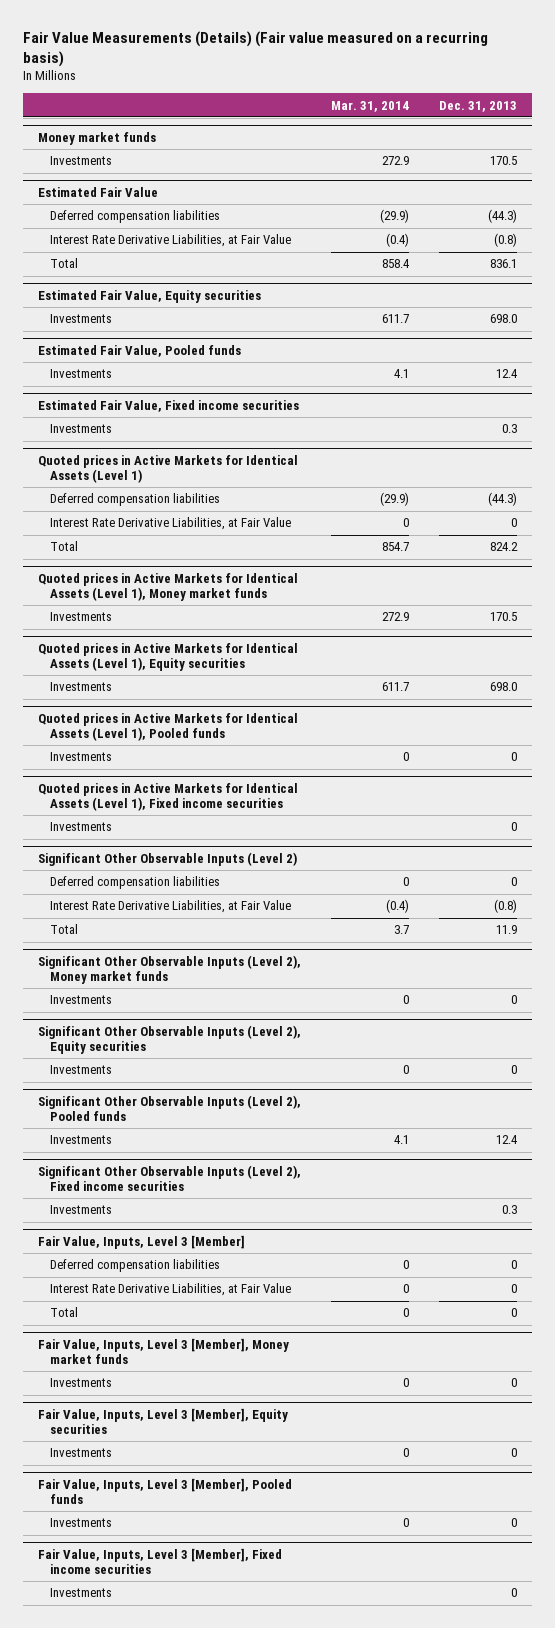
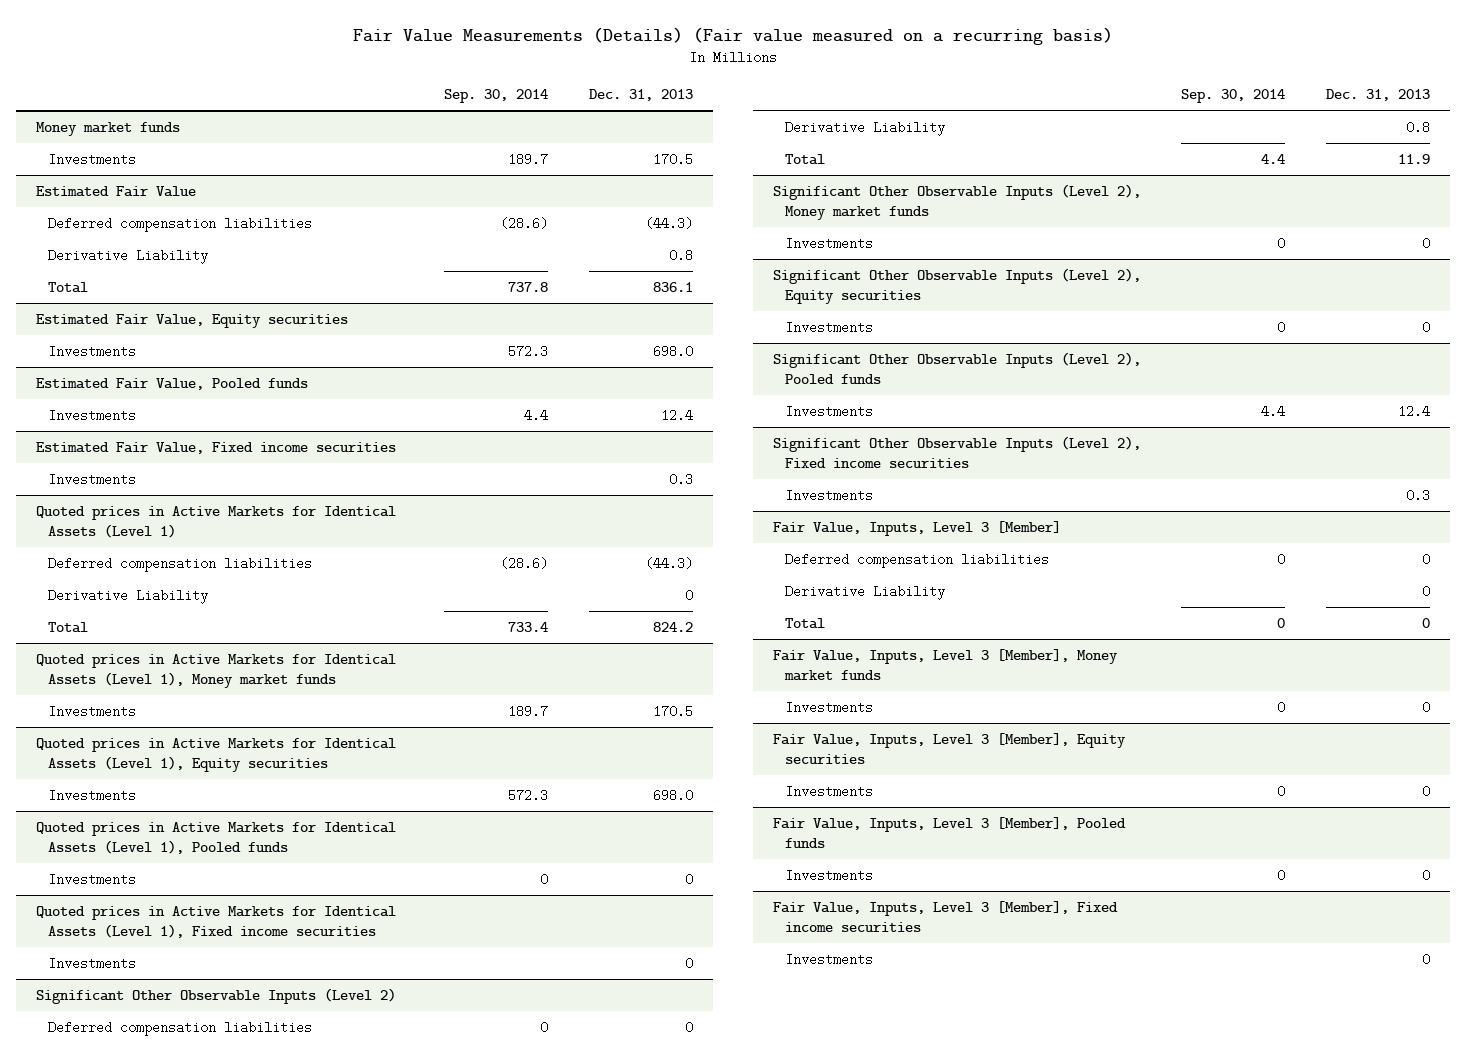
- | Mar. 31, 2014 | Dec. 31, 2013
+ | Sep. 30, 2014 | Dec. 31, 2013
@ Estimated Fair Value
- Interest Rate Derivative Liabilities, at Fair Value | (0.4) | (0.8)
+ Derivative Liability | | 0.8
@ Quoted prices in Active Markets for Identical Assets (Level 1)
- Interest Rate Derivative Liabilities, at Fair Value | 0 | 0
+ Derivative Liability | | 0
@ Significant Other Observable Inputs (Level 2)
- Interest Rate Derivative Liabilities, at Fair Value | (0.4) | (0.8)
+ Derivative Liability | | 0.8
@ Fair Value, Inputs, Level 3 [Member]
- Interest Rate Derivative Liabilities, at Fair Value | 0 | 0
+ Derivative Liability | | 0

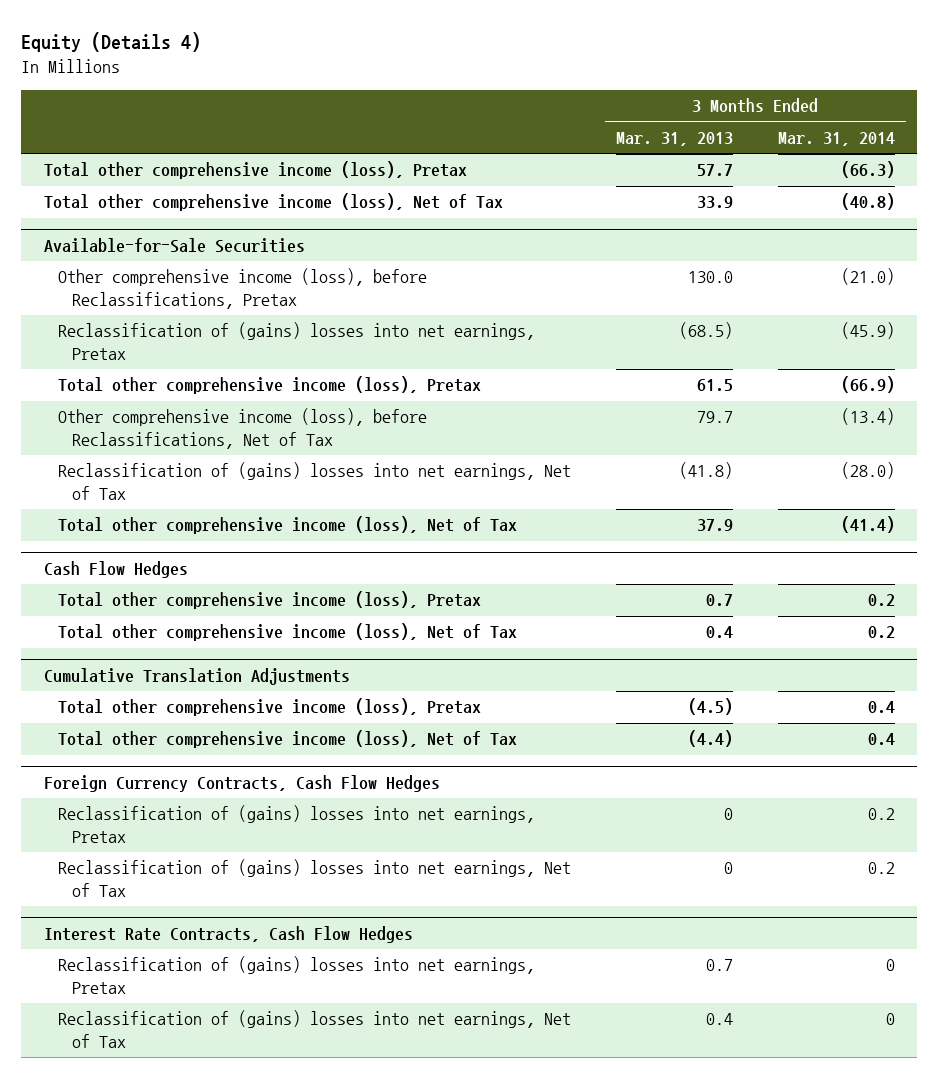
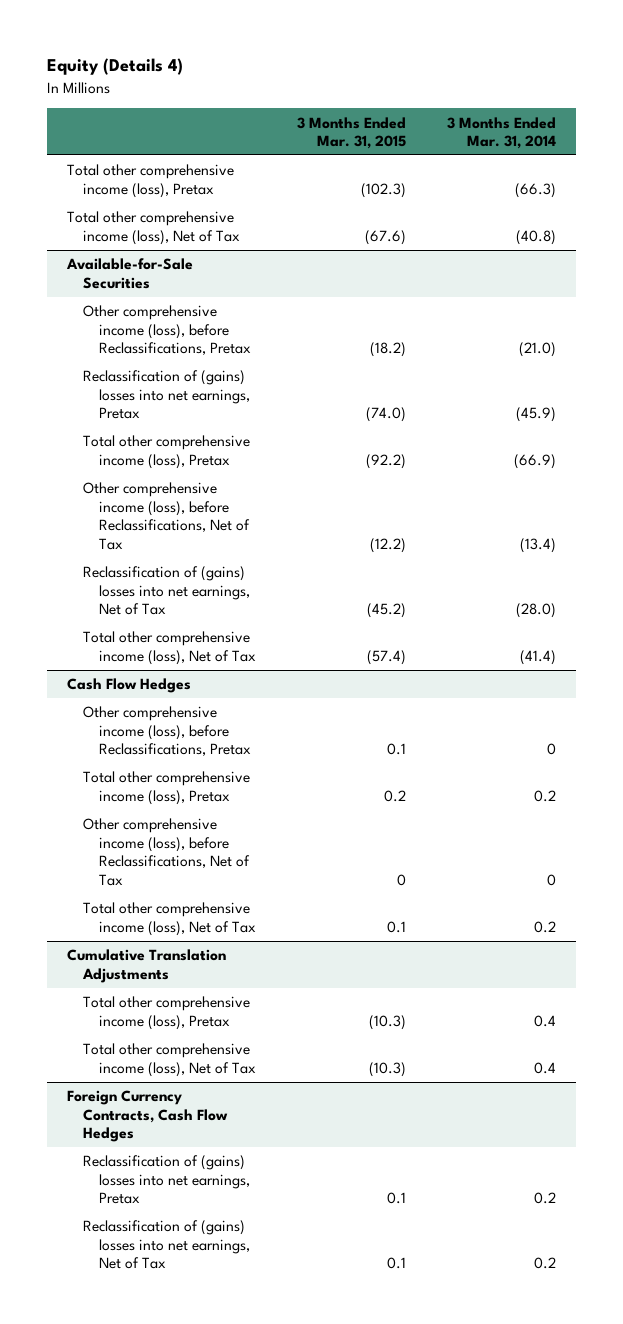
- | 3 Months Ended Mar. 31, 2013 | 3 Months Ended Mar. 31, 2014
+ | 3 Months Ended Mar. 31, 2015 | 3 Months Ended Mar. 31, 2014
@ Cash Flow Hedges
+ Other comprehensive income (loss), before Reclassifications, Pretax | 0.1 | 0
+ Other comprehensive income (loss), before Reclassifications, Net of Tax | 0 | 0
- Interest Rate Contracts, Cash Flow Hedges
- Reclassification of (gains) losses into net earnings, Pretax | 0.7 | 0
- Reclassification of (gains) losses into net earnings, Net of Tax | 0.4 | 0

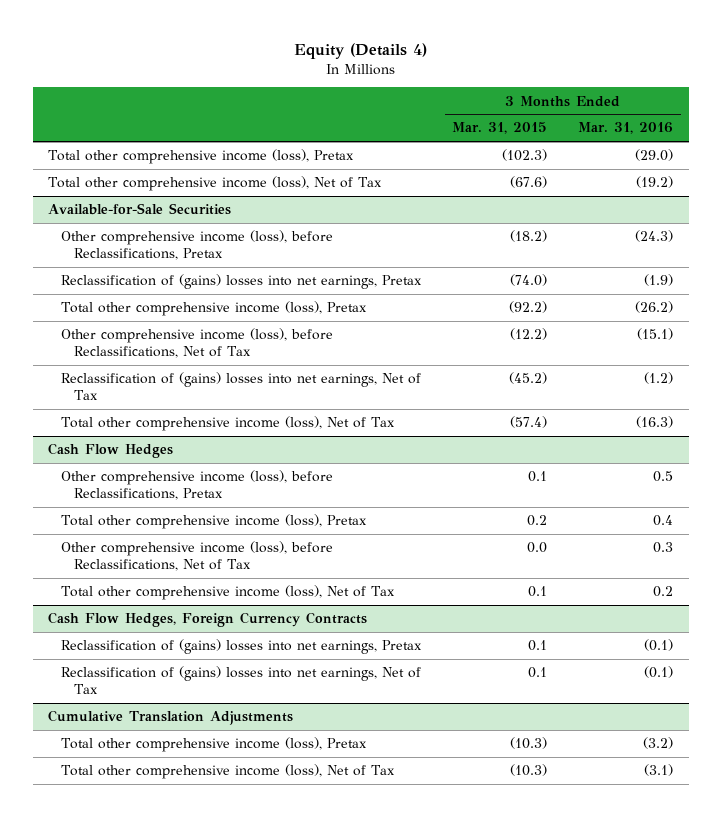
- | 3 Months Ended Mar. 31, 2015 | 3 Months Ended Mar. 31, 2014
+ | 3 Months Ended Mar. 31, 2015 | 3 Months Ended Mar. 31, 2016
@ Cash Flow Hedges
- Other comprehensive income (loss), before Reclassifications, Net of Tax | 0 | 0
+ Other comprehensive income (loss), before Reclassifications, Net of Tax | 0.0 | 0.3
+ Cash Flow Hedges, Foreign Currency Contracts
+ Reclassification of (gains) losses into net earnings, Pretax | 0.1 | (0.1)
+ Reclassification of (gains) losses into net earnings, Net of Tax | 0.1 | (0.1)
- Foreign Currency Contracts, Cash Flow Hedges
- Reclassification of (gains) losses into net earnings, Pretax | 0.1 | 0.2
- Reclassification of (gains) losses into net earnings, Net of Tax | 0.1 | 0.2

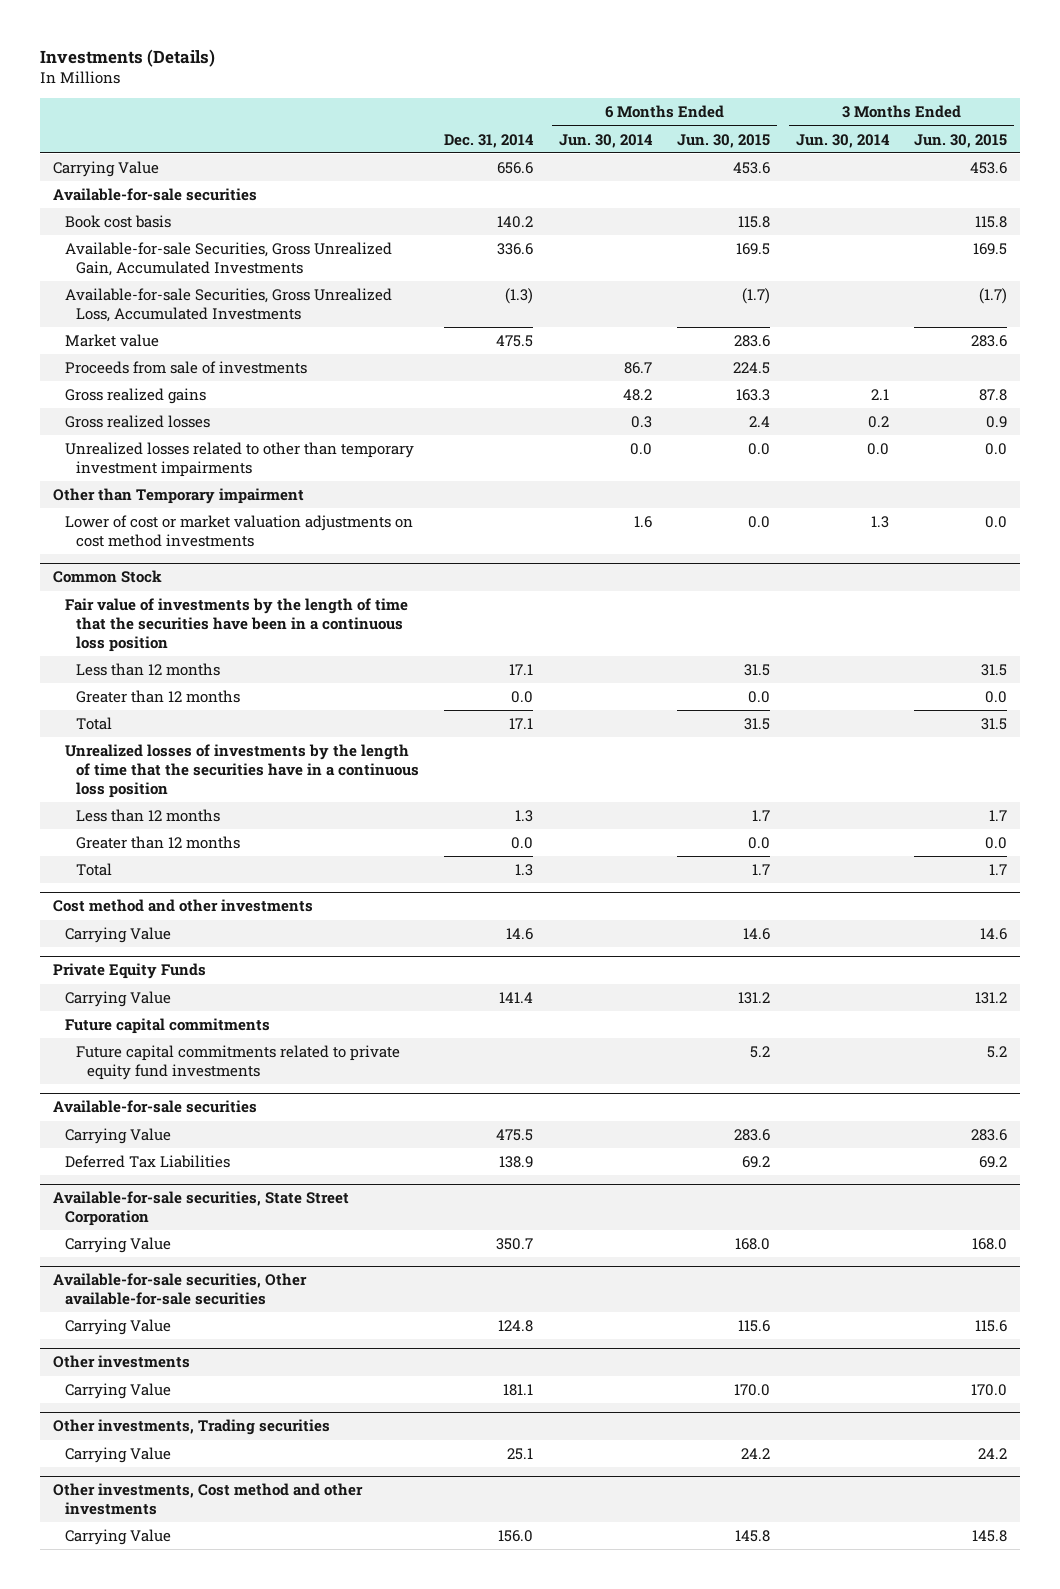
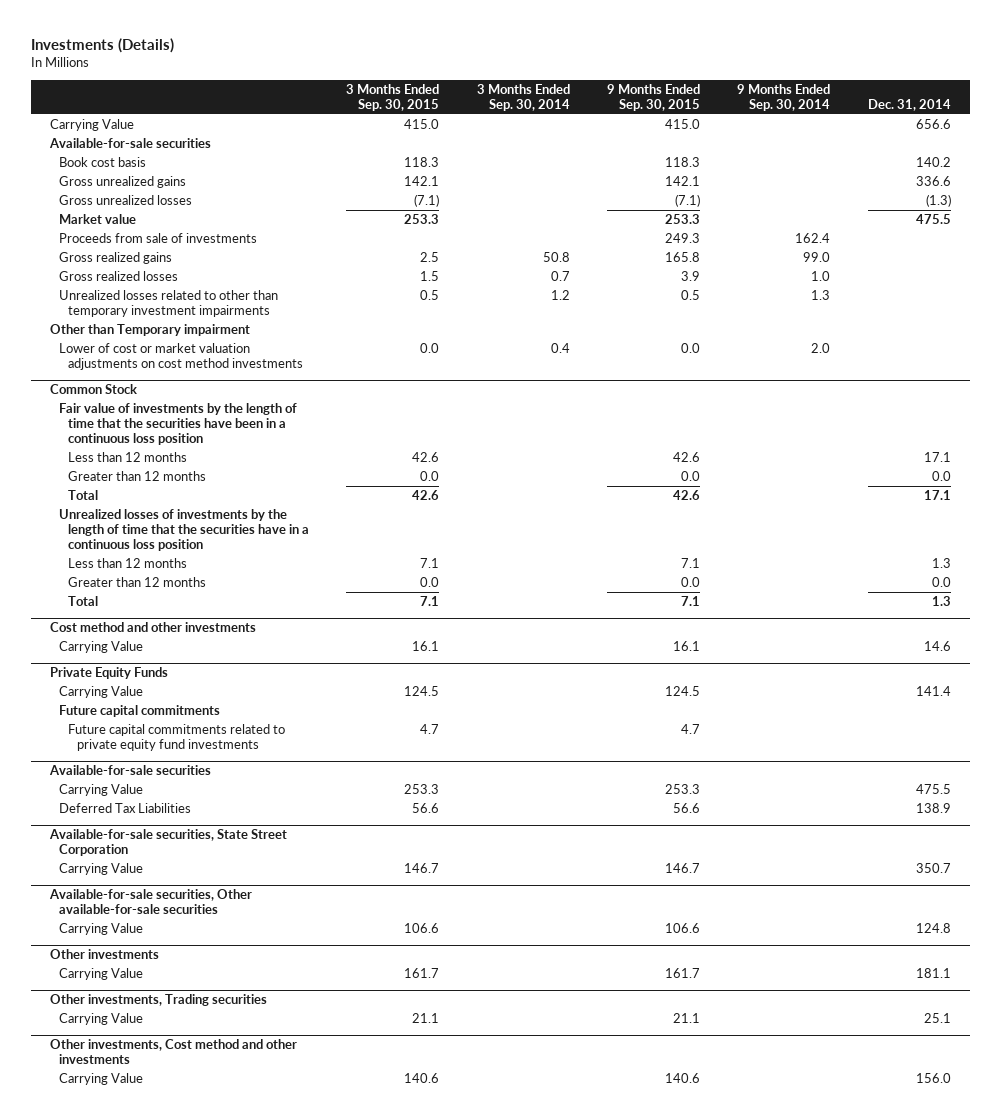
- | Dec. 31, 2014 | 6 Months Ended Jun. 30, 2014 | 6 Months Ended Jun. 30, 2015 | 3 Months Ended Jun. 30, 2014 | 3 Months Ended Jun. 30, 2015
+ | 3 Months Ended Sep. 30, 2015 | 3 Months Ended Sep. 30, 2014 | 9 Months Ended Sep. 30, 2015 | 9 Months Ended Sep. 30, 2014 | Dec. 31, 2014
- Available-for-sale Securities, Gross Unrealized Gain, Accumulated Investments | 336.6 | | 169.5 | | 169.5
- Available-for-sale Securities, Gross Unrealized Loss, Accumulated Investments | (1.3) | | (1.7) | | (1.7)
+ Gross unrealized gains | 142.1 | | 142.1 | | 336.6
+ Gross unrealized losses | (7.1) | | (7.1) | | (1.3)

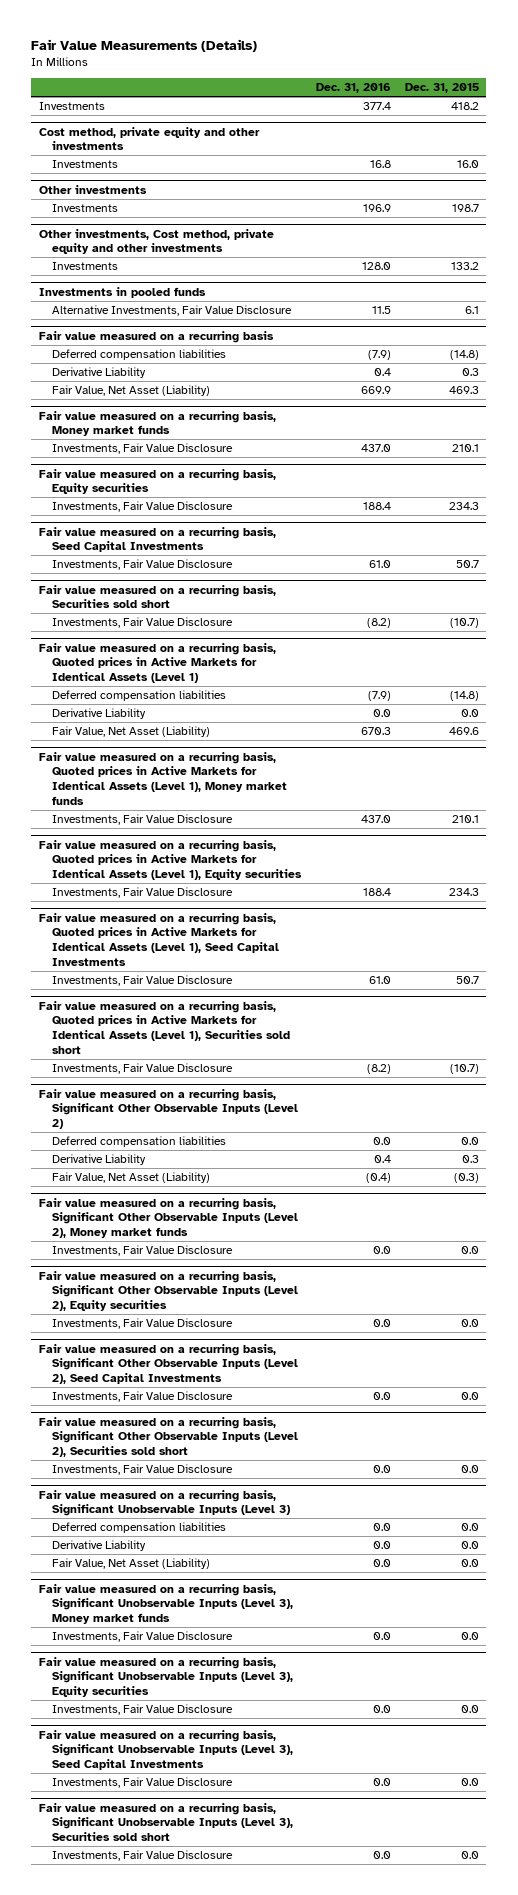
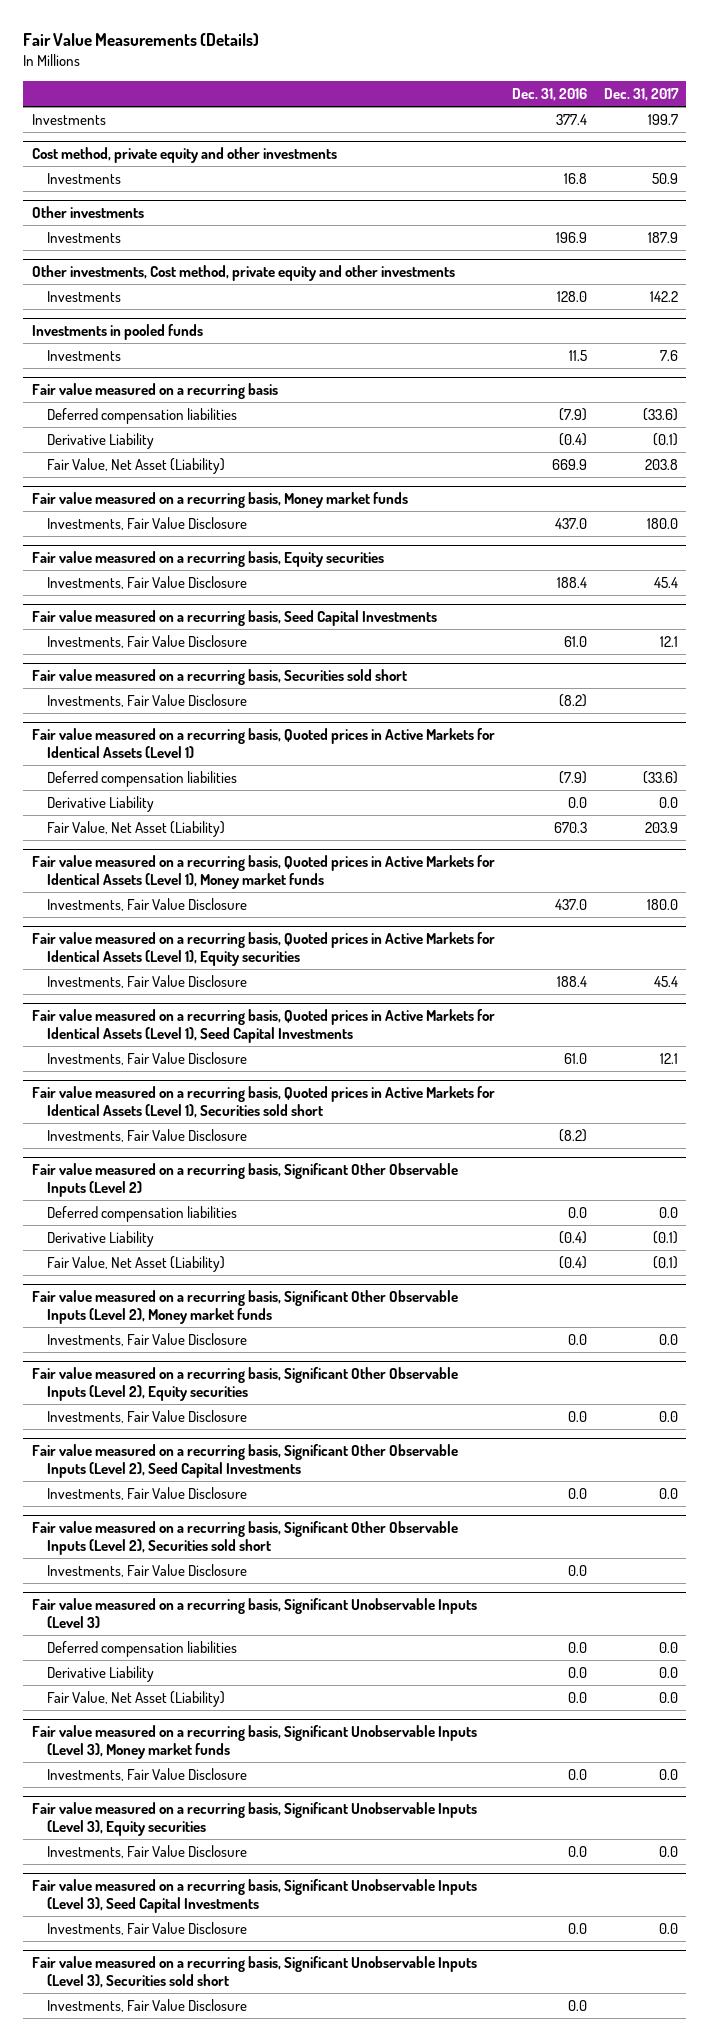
- | Dec. 31, 2016 | Dec. 31, 2015
+ | Dec. 31, 2016 | Dec. 31, 2017
@ Investments in pooled funds
- Alternative Investments, Fair Value Disclosure | 11.5 | 6.1
+ Investments | 11.5 | 7.6
@ Fair value measured on a recurring basis
- Derivative Liability | 0.4 | 0.3
+ Derivative Liability | (0.4) | (0.1)
@ Fair value measured on a recurring basis, Significant Other Observable Inputs (Level 2)
- Derivative Liability | 0.4 | 0.3
+ Derivative Liability | (0.4) | (0.1)

